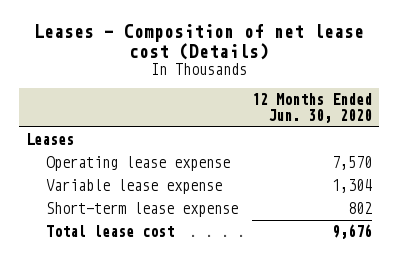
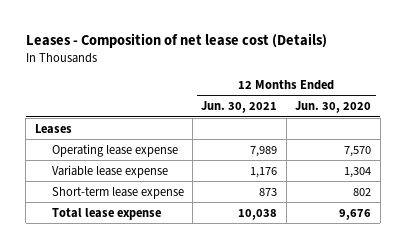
- | 12 Months Ended Jun. 30, 2020
+ | 12 Months Ended Jun. 30, 2021 | 12 Months Ended Jun. 30, 2020
- Total lease cost | 9,676
+ Total lease expense | 10,038 | 9,676

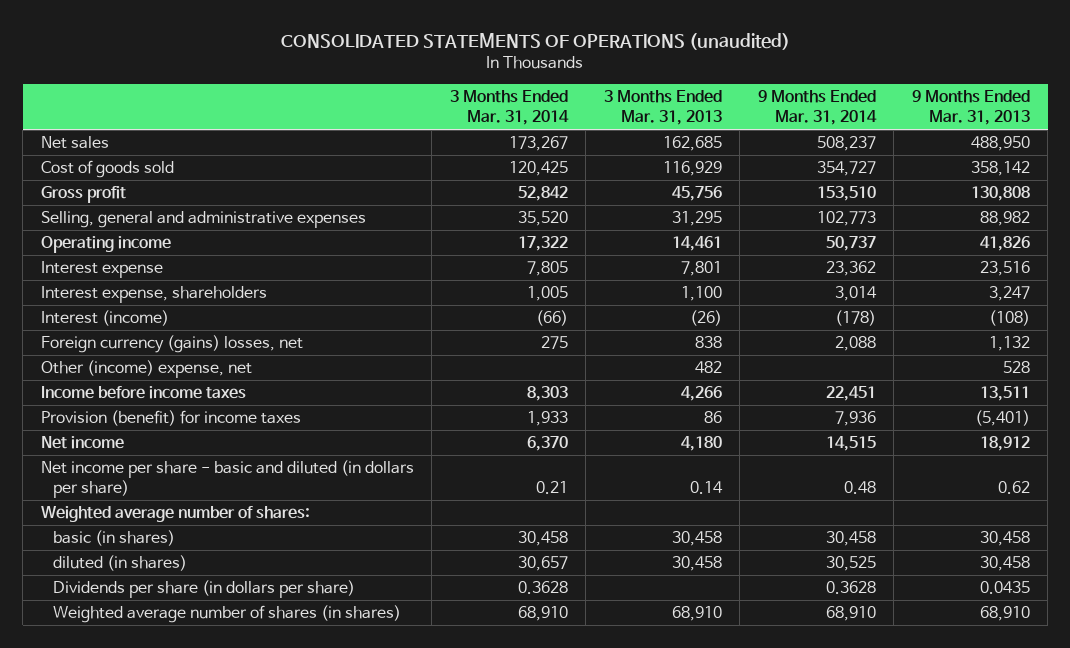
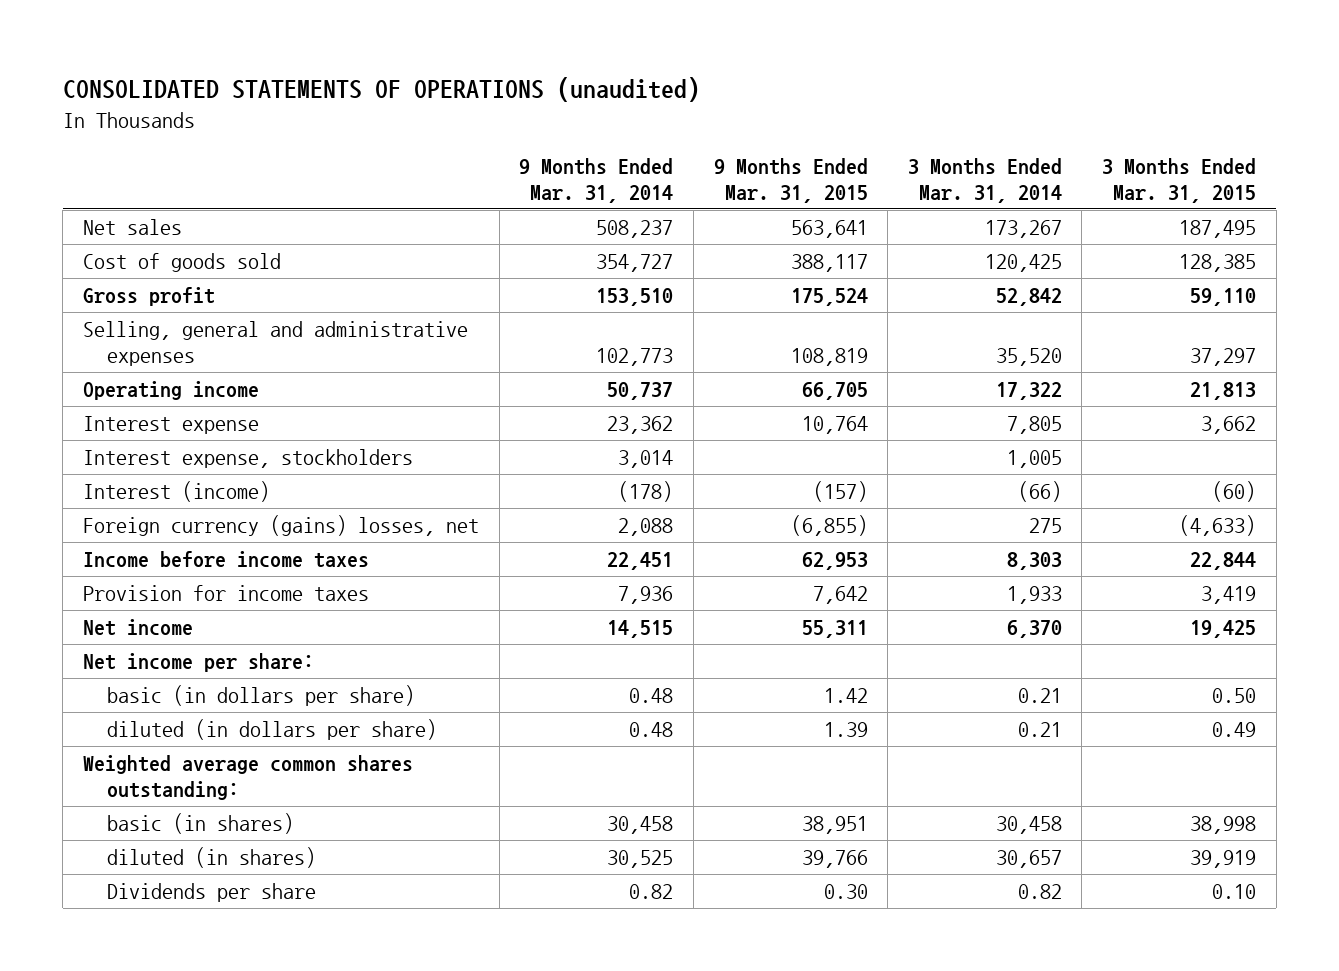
- | 3 Months Ended Mar. 31, 2014 | 3 Months Ended Mar. 31, 2013 | 9 Months Ended Mar. 31, 2014 | 9 Months Ended Mar. 31, 2013
+ | 9 Months Ended Mar. 31, 2014 | 9 Months Ended Mar. 31, 2015 | 3 Months Ended Mar. 31, 2014 | 3 Months Ended Mar. 31, 2015
- Interest expense, shareholders | 1,005 | 1,100 | 3,014 | 3,247
+ Interest expense, stockholders | 3,014 | | 1,005 |
- Other (income) expense, net | | 482 | | 528
- Provision (benefit) for income taxes | 1,933 | 86 | 7,936 | (5,401)
+ Provision for income taxes | 7,936 | 7,642 | 1,933 | 3,419
- Net income per share - basic and diluted (in dollars per share) | 0.21 | 0.14 | 0.48 | 0.62
- Weighted average number of shares:
+ Net income per share:
+ basic (in dollars per share) | 0.48 | 1.42 | 0.21 | 0.50
+ diluted (in dollars per share) | 0.48 | 1.39 | 0.21 | 0.49
+ Weighted average common shares outstanding:
- Dividends per share (in dollars per share) | 0.3628 | | 0.3628 | 0.0435
- Weighted average number of shares (in shares) | 68,910 | 68,910 | 68,910 | 68,910
+ Dividends per share | 0.82 | 0.30 | 0.82 | 0.10

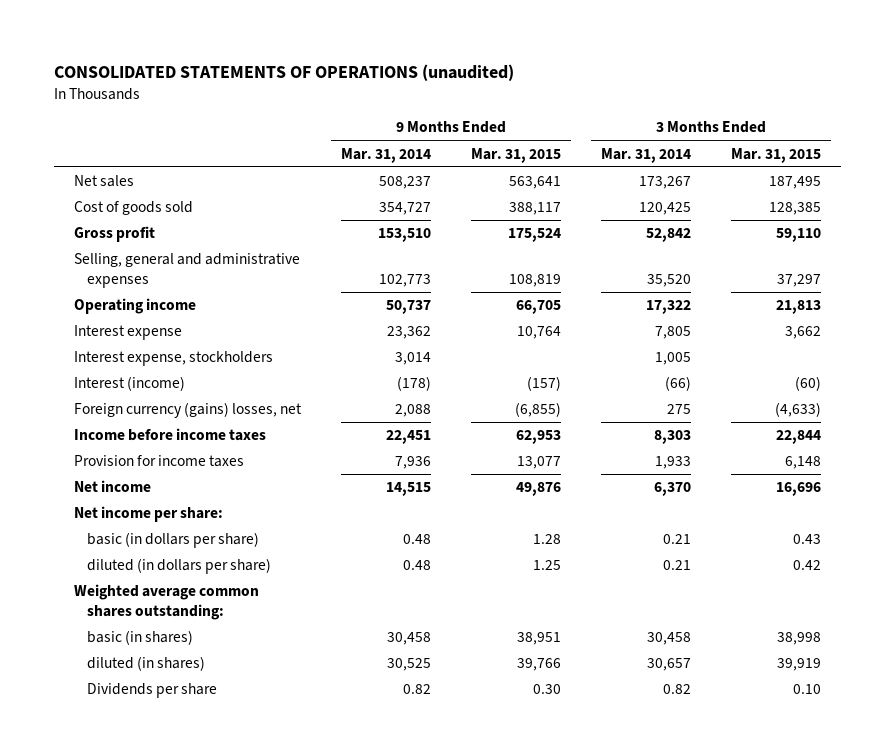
- Provision for income taxes | 7,936 | 7,642 | 1,933 | 3,419
- Net income | 14,515 | 55,311 | 6,370 | 19,425
+ Provision for income taxes | 7,936 | 13,077 | 1,933 | 6,148
+ Net income | 14,515 | 49,876 | 6,370 | 16,696
- basic (in dollars per share) | 0.48 | 1.42 | 0.21 | 0.50
- diluted (in dollars per share) | 0.48 | 1.39 | 0.21 | 0.49
+ basic (in dollars per share) | 0.48 | 1.28 | 0.21 | 0.43
+ diluted (in dollars per share) | 0.48 | 1.25 | 0.21 | 0.42

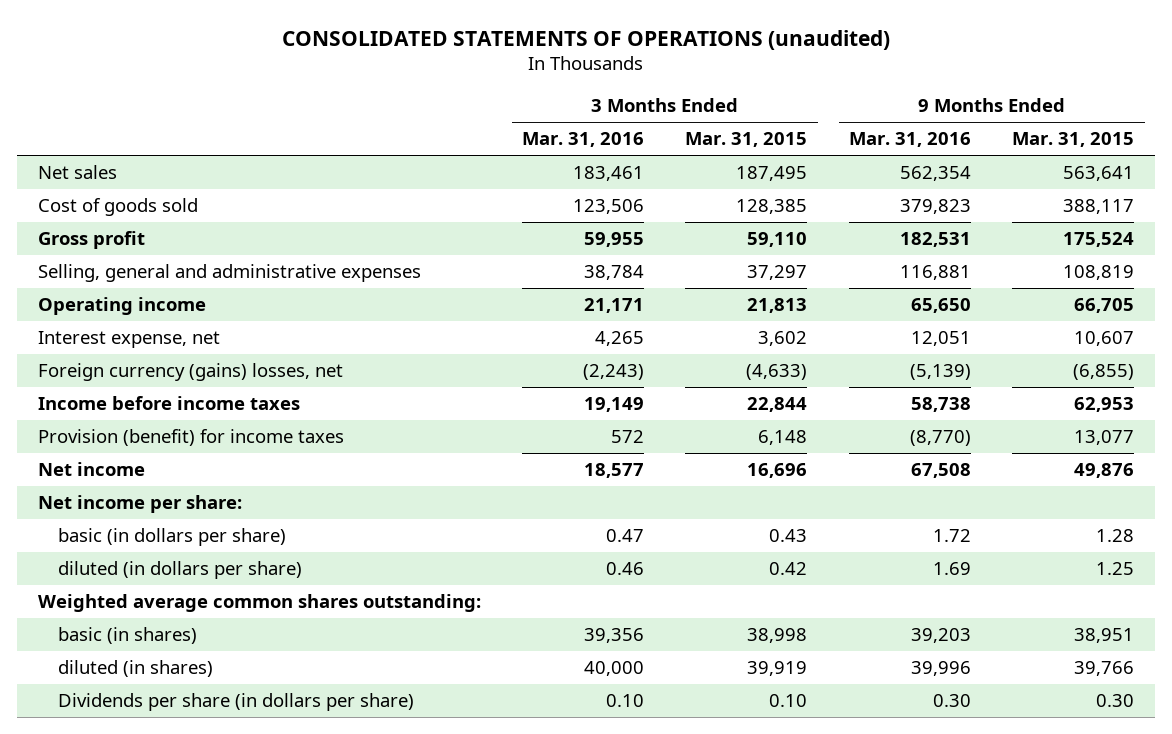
- | 9 Months Ended Mar. 31, 2014 | 9 Months Ended Mar. 31, 2015 | 3 Months Ended Mar. 31, 2014 | 3 Months Ended Mar. 31, 2015
+ | 3 Months Ended Mar. 31, 2016 | 3 Months Ended Mar. 31, 2015 | 9 Months Ended Mar. 31, 2016 | 9 Months Ended Mar. 31, 2015
- Interest expense | 23,362 | 10,764 | 7,805 | 3,662
- Interest expense, stockholders | 3,014 | | 1,005 |
- Interest (income) | (178) | (157) | (66) | (60)
+ Interest expense, net | 4,265 | 3,602 | 12,051 | 10,607
- Provision for income taxes | 7,936 | 13,077 | 1,933 | 6,148
+ Provision (benefit) for income taxes | 572 | 6,148 | (8,770) | 13,077
- Dividends per share | 0.82 | 0.30 | 0.82 | 0.10
+ Dividends per share (in dollars per share) | 0.10 | 0.10 | 0.30 | 0.30

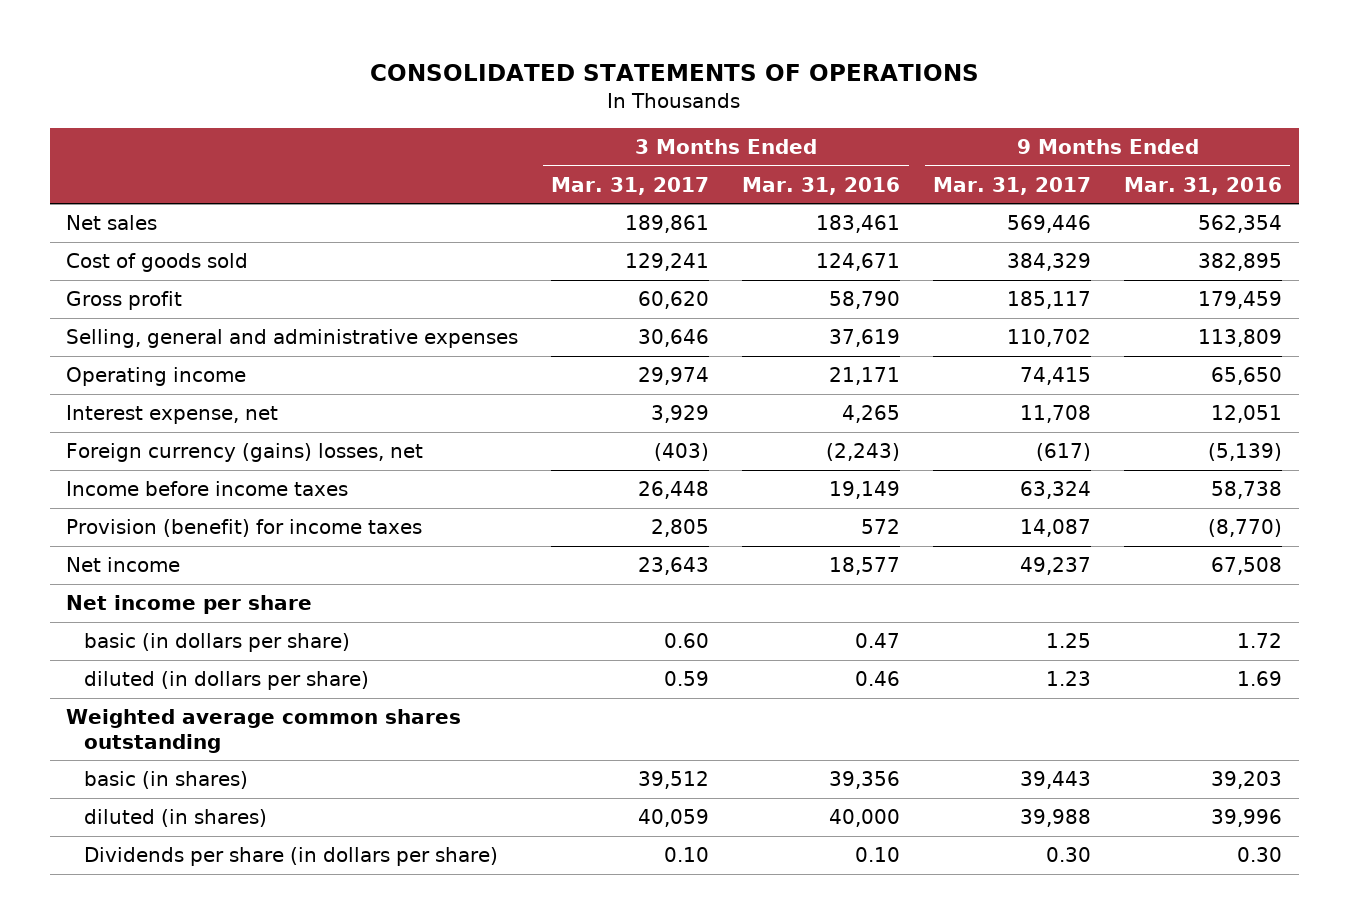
- CONSOLIDATED STATEMENTS OF OPERATIONS (unaudited)
+ CONSOLIDATED STATEMENTS OF OPERATIONS
- | 3 Months Ended Mar. 31, 2016 | 3 Months Ended Mar. 31, 2015 | 9 Months Ended Mar. 31, 2016 | 9 Months Ended Mar. 31, 2015
+ | 3 Months Ended Mar. 31, 2017 | 3 Months Ended Mar. 31, 2016 | 9 Months Ended Mar. 31, 2017 | 9 Months Ended Mar. 31, 2016
- Cost of goods sold | 123,506 | 128,385 | 379,823 | 388,117
- Gross profit | 59,955 | 59,110 | 182,531 | 175,524
- Selling, general and administrative expenses | 38,784 | 37,297 | 116,881 | 108,819
+ Cost of goods sold | 129,241 | 124,671 | 384,329 | 382,895
+ Gross profit | 60,620 | 58,790 | 185,117 | 179,459
+ Selling, general and administrative expenses | 30,646 | 37,619 | 110,702 | 113,809
- Net income per share:
+ Net income per share
- Weighted average common shares outstanding:
+ Weighted average common shares outstanding

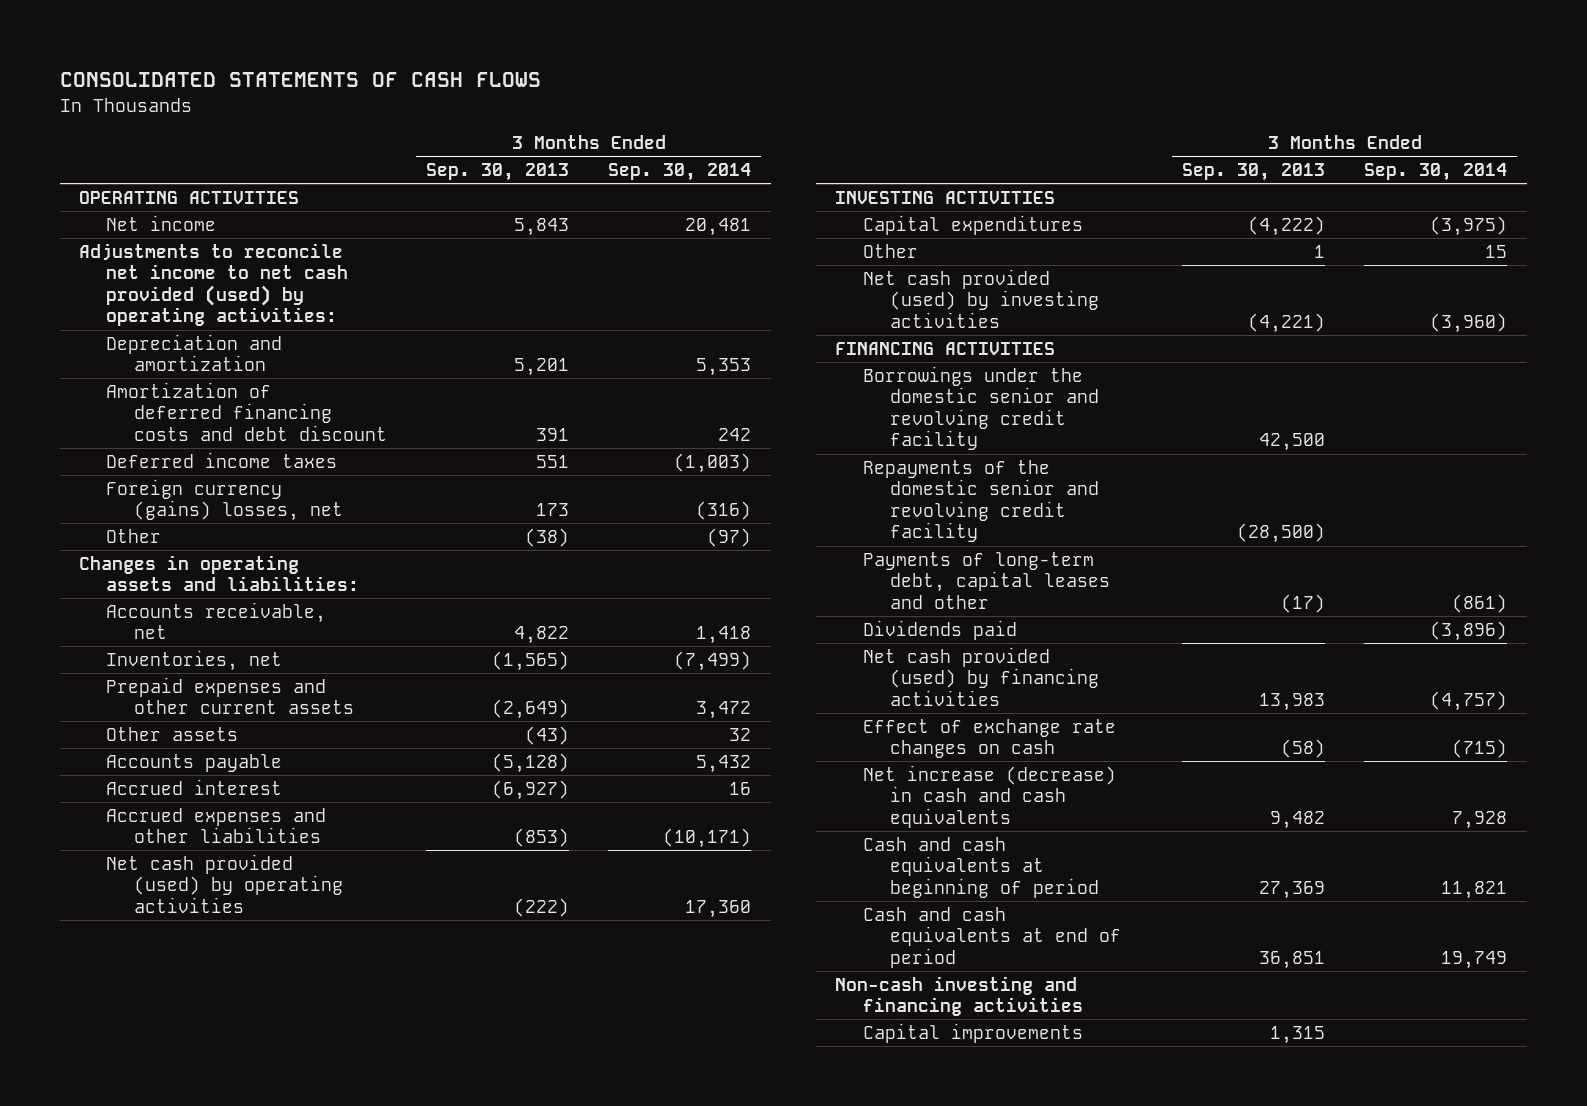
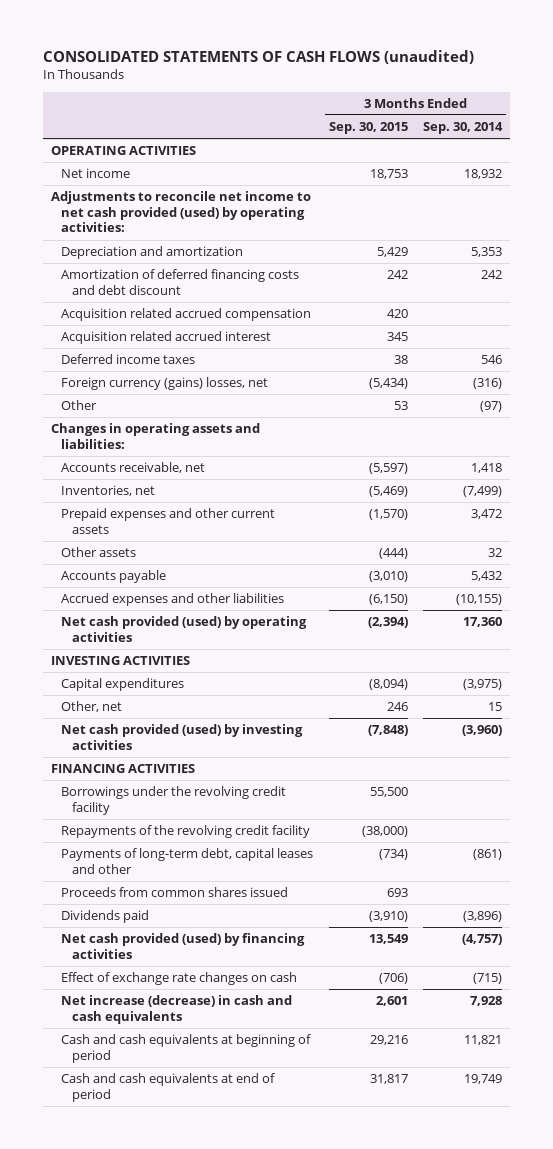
- CONSOLIDATED STATEMENTS OF CASH FLOWS
+ CONSOLIDATED STATEMENTS OF CASH FLOWS (unaudited)
- | 3 Months Ended Sep. 30, 2013 | 3 Months Ended Sep. 30, 2014
+ | 3 Months Ended Sep. 30, 2015 | 3 Months Ended Sep. 30, 2014
- Net income | 5,843 | 20,481
+ Net income | 18,753 | 18,932
- Deferred income taxes | 551 | (1,003)
+ Acquisition related accrued compensation | 420 |
+ Acquisition related accrued interest | 345 |
+ Deferred income taxes | 38 | 546
- Accrued interest | (6,927) | 16
- Accrued expenses and other liabilities | (853) | (10,171)
+ Accrued expenses and other liabilities | (6,150) | (10,155)
- Other | 1 | 15
+ Other, net | 246 | 15
- Borrowings under the domestic senior and revolving credit facility | 42,500 |
- Repayments of the domestic senior and revolving credit facility | (28,500) |
+ Borrowings under the revolving credit facility | 55,500 |
+ Repayments of the revolving credit facility | (38,000) |
+ Proceeds from common shares issued | 693 |
- Non-cash investing and financing activities
- Capital improvements | 1,315 |

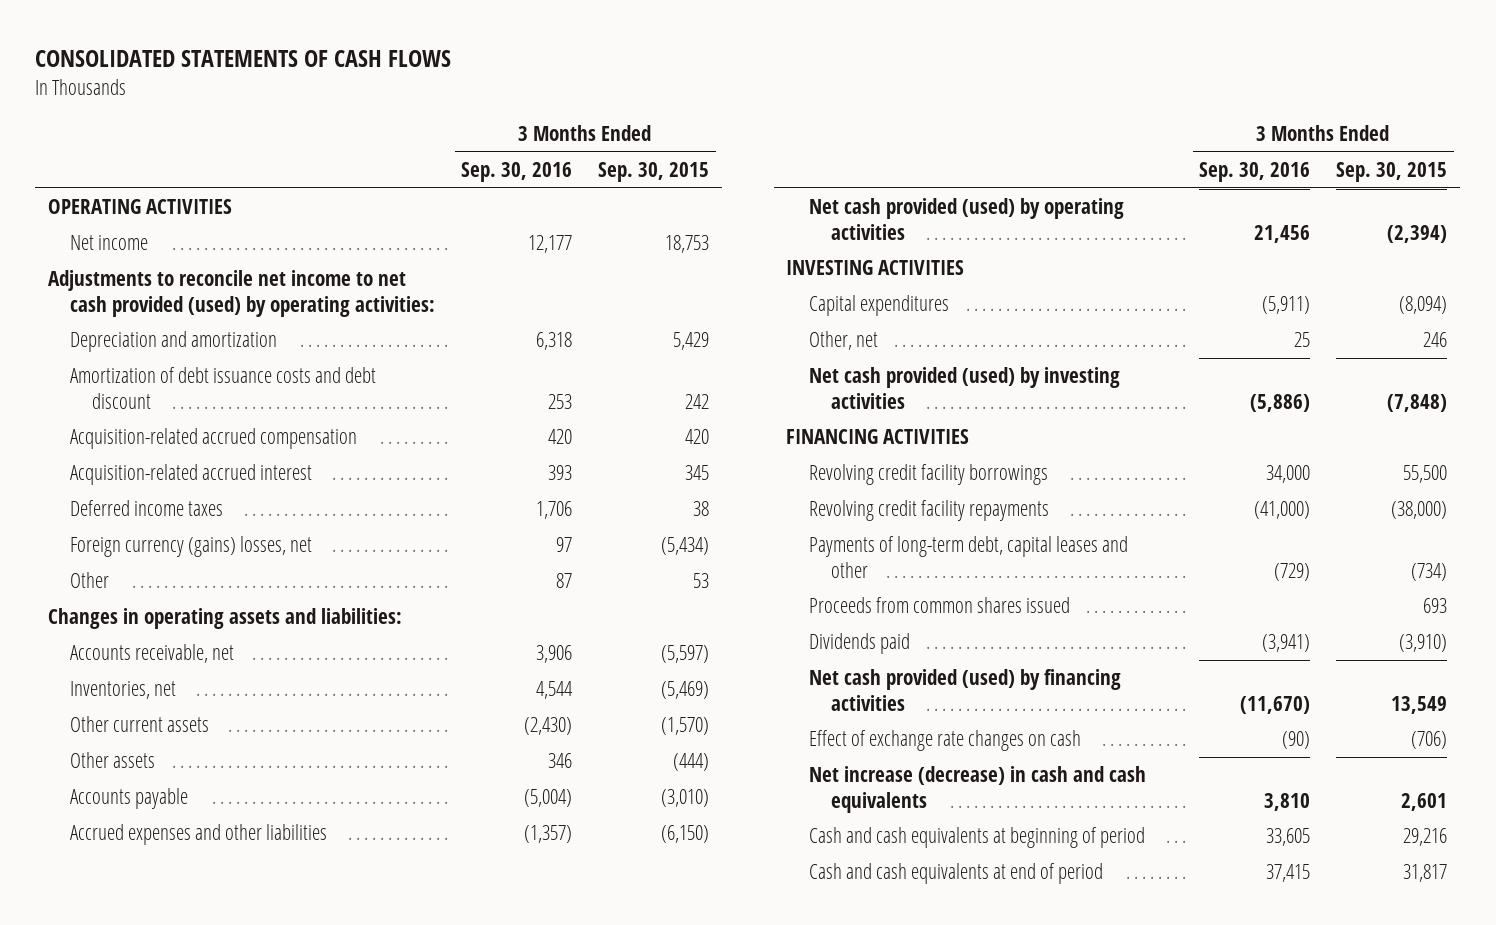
- CONSOLIDATED STATEMENTS OF CASH FLOWS (unaudited)
+ CONSOLIDATED STATEMENTS OF CASH FLOWS
- | 3 Months Ended Sep. 30, 2015 | 3 Months Ended Sep. 30, 2014
+ | 3 Months Ended Sep. 30, 2016 | 3 Months Ended Sep. 30, 2015
- Amortization of deferred financing costs and debt discount | 242 | 242
- Acquisition related accrued compensation | 420 |
- Acquisition related accrued interest | 345 |
+ Amortization of debt issuance costs and debt discount | 253 | 242
+ Acquisition-related accrued compensation | 420 | 420
+ Acquisition-related accrued interest | 393 | 345
- Prepaid expenses and other current assets | (1,570) | 3,472
+ Other current assets | (2,430) | (1,570)
- Borrowings under the revolving credit facility | 55,500 |
- Repayments of the revolving credit facility | (38,000) |
+ Revolving credit facility borrowings | 34,000 | 55,500
+ Revolving credit facility repayments | (41,000) | (38,000)

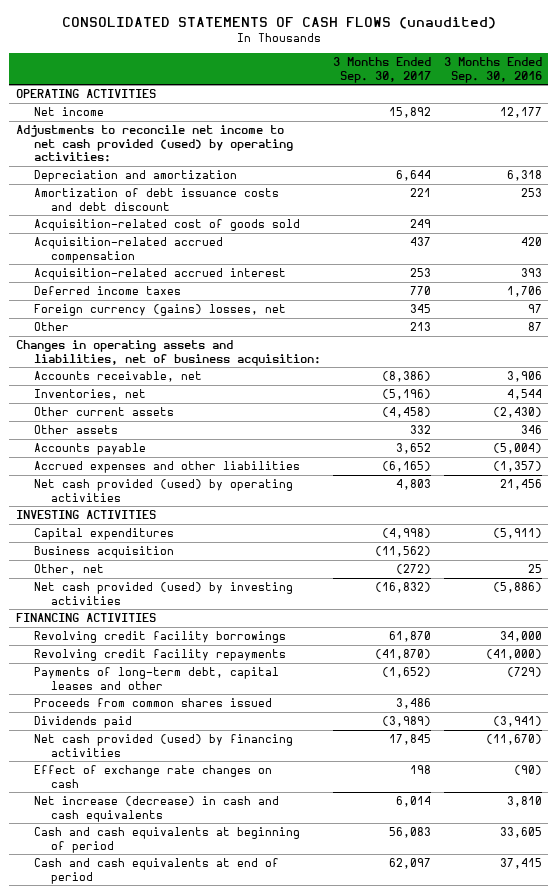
- CONSOLIDATED STATEMENTS OF CASH FLOWS
+ CONSOLIDATED STATEMENTS OF CASH FLOWS (unaudited)
- | 3 Months Ended Sep. 30, 2016 | 3 Months Ended Sep. 30, 2015
+ | 3 Months Ended Sep. 30, 2017 | 3 Months Ended Sep. 30, 2016
+ Acquisition-related cost of goods sold | 249 |
- Changes in operating assets and liabilities:
+ Changes in operating assets and liabilities, net of business acquisition:
+ Business acquisition | (11,562) |

